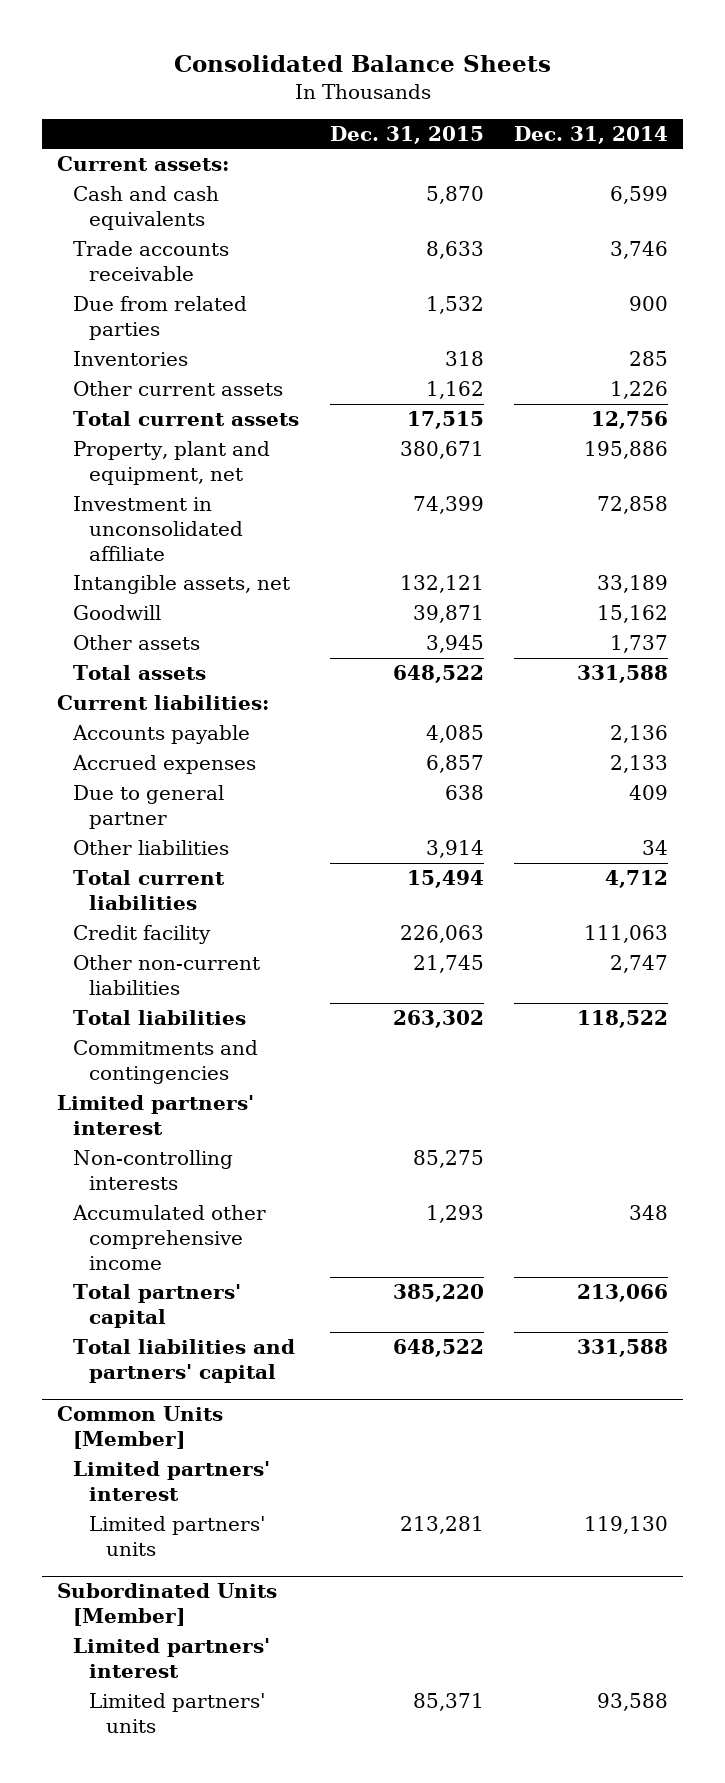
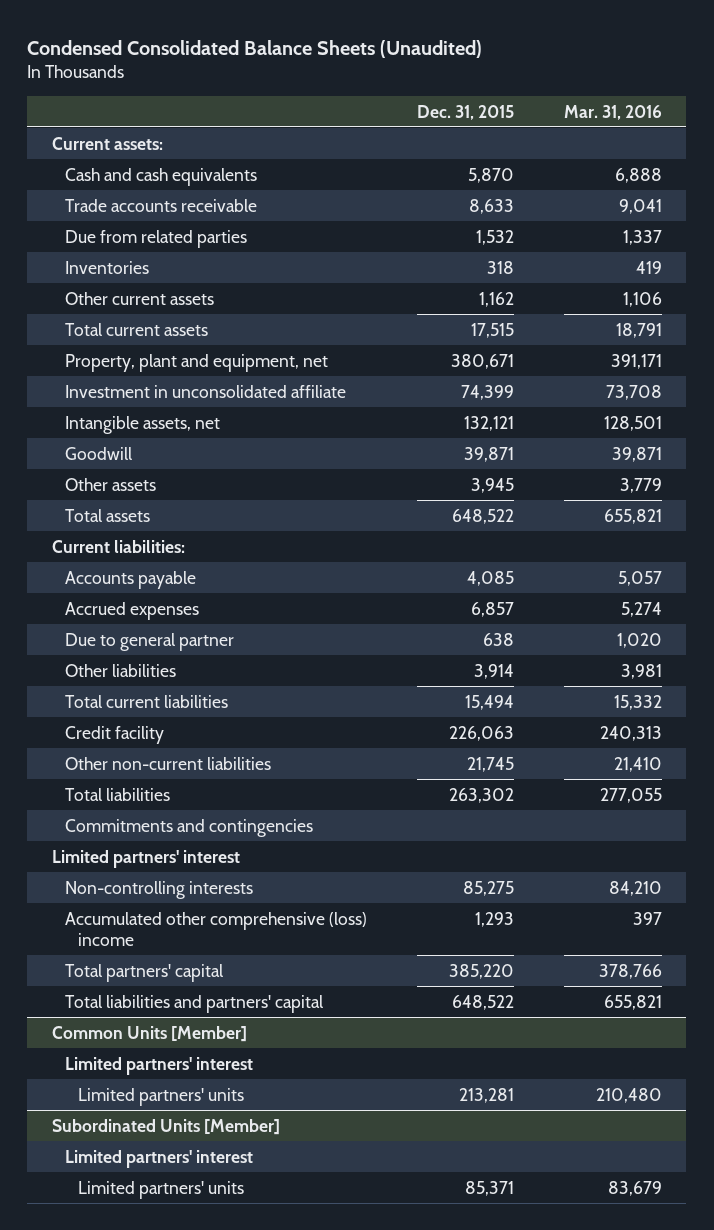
- Consolidated Balance Sheets
+ Condensed Consolidated Balance Sheets (Unaudited)
- | Dec. 31, 2015 | Dec. 31, 2014
+ | Dec. 31, 2015 | Mar. 31, 2016
- Accumulated other comprehensive income | 1,293 | 348
+ Accumulated other comprehensive (loss) income | 1,293 | 397

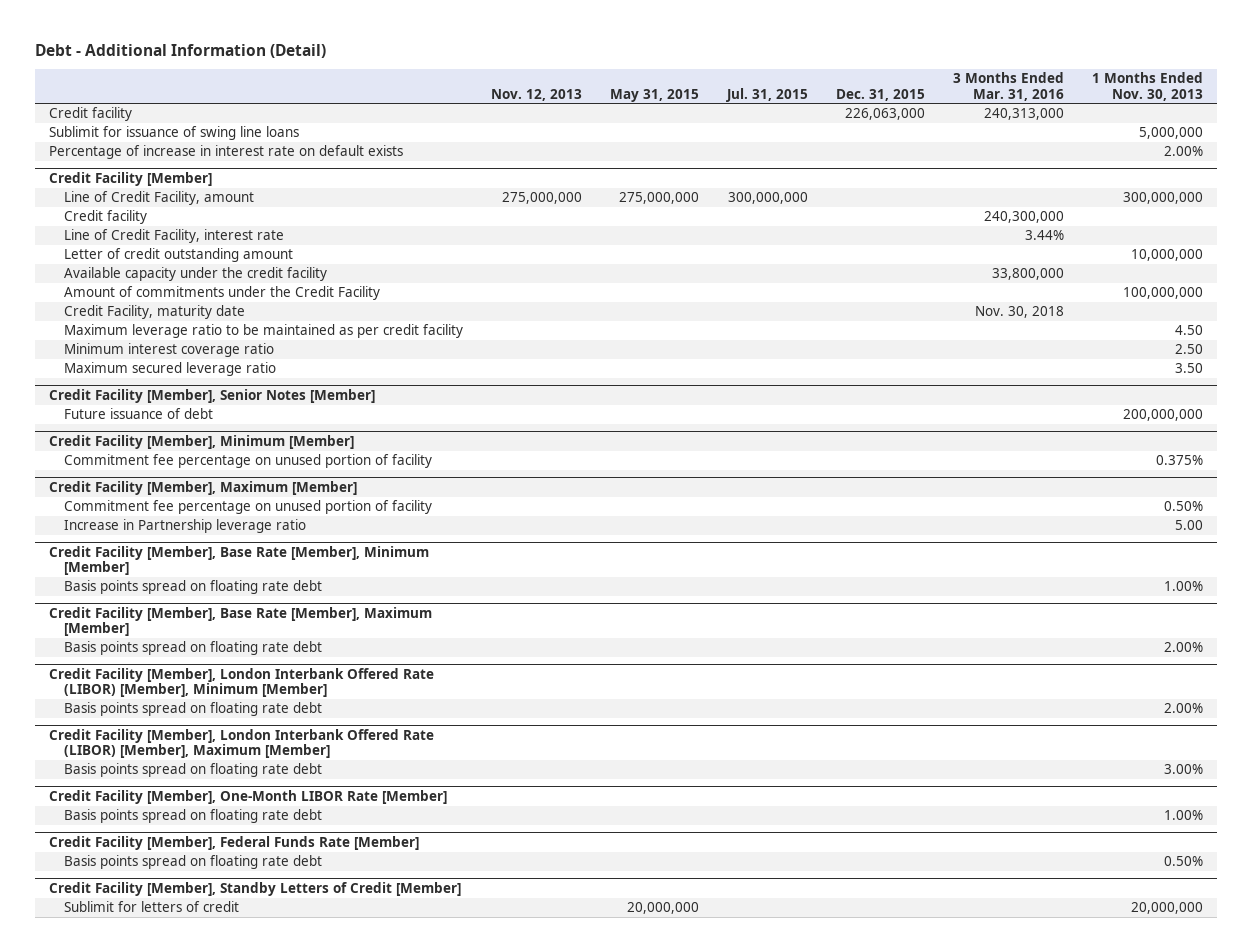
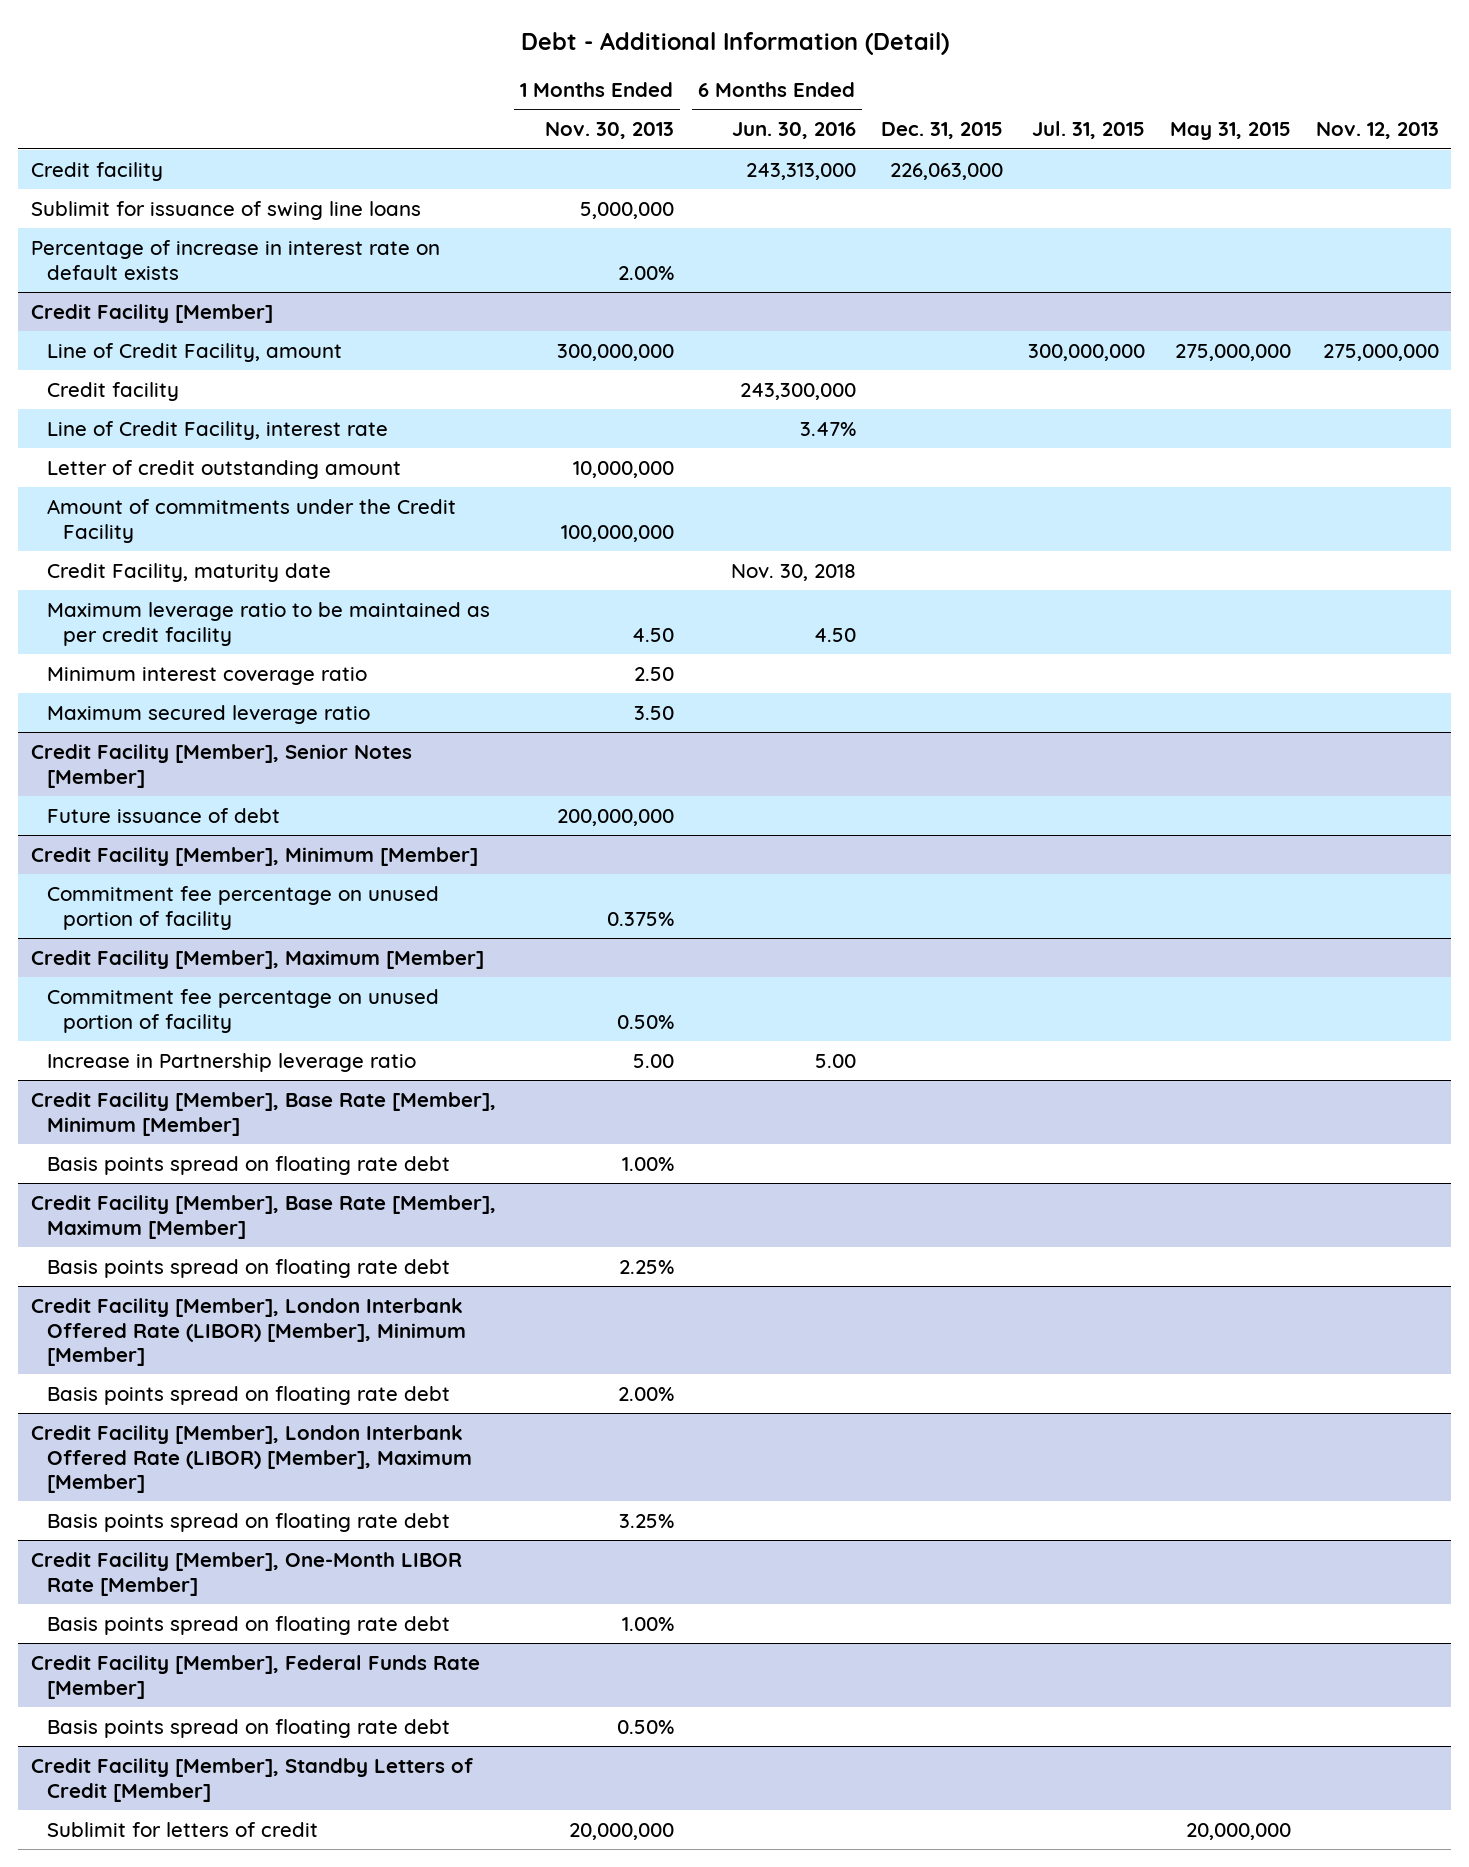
- | Nov. 12, 2013 | May 31, 2015 | Jul. 31, 2015 | Dec. 31, 2015 | 3 Months Ended Mar. 31, 2016 | 1 Months Ended Nov. 30, 2013
+ | 1 Months Ended Nov. 30, 2013 | 6 Months Ended Jun. 30, 2016 | Dec. 31, 2015 | Jul. 31, 2015 | May 31, 2015 | Nov. 12, 2013
@ Credit Facility [Member]
- Available capacity under the credit facility | | | | | 33,800,000 |
@ Credit Facility [Member], Base Rate [Member], Maximum [Member]
- Basis points spread on floating rate debt | | | | | | 2.00%
+ Basis points spread on floating rate debt | 2.25% | | | | |
@ Credit Facility [Member], London Interbank Offered Rate (LIBOR) [Member], Maximum [Member]
- Basis points spread on floating rate debt | | | | | | 3.00%
+ Basis points spread on floating rate debt | 3.25% | | | | |

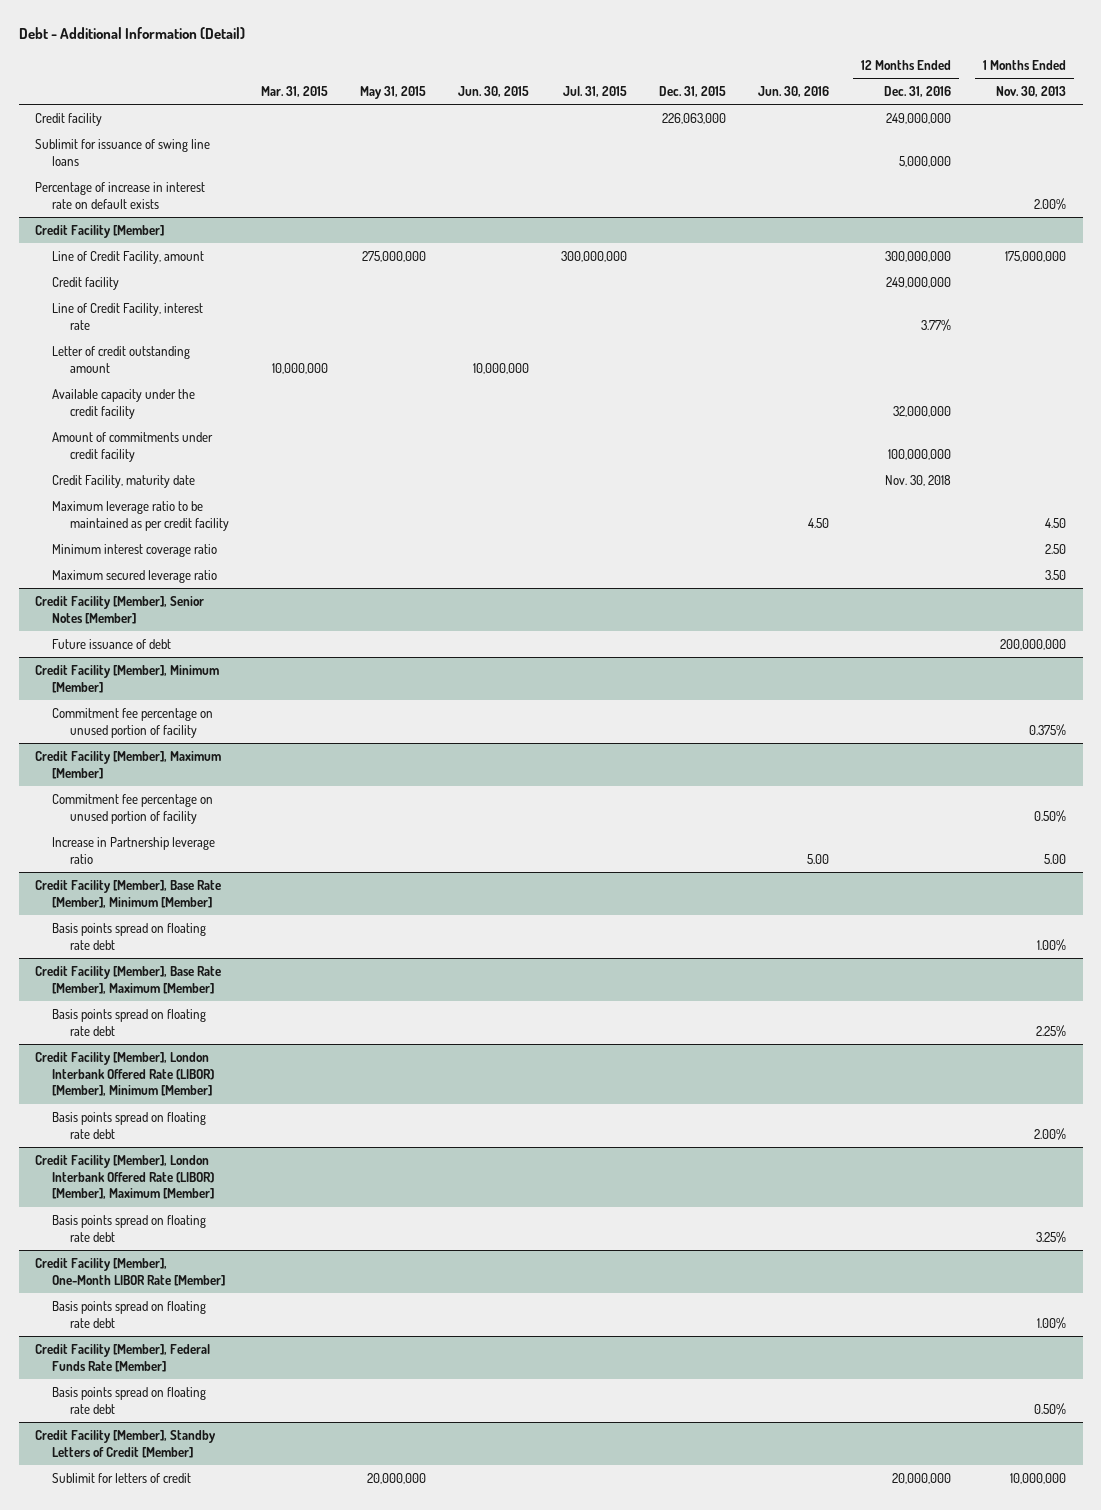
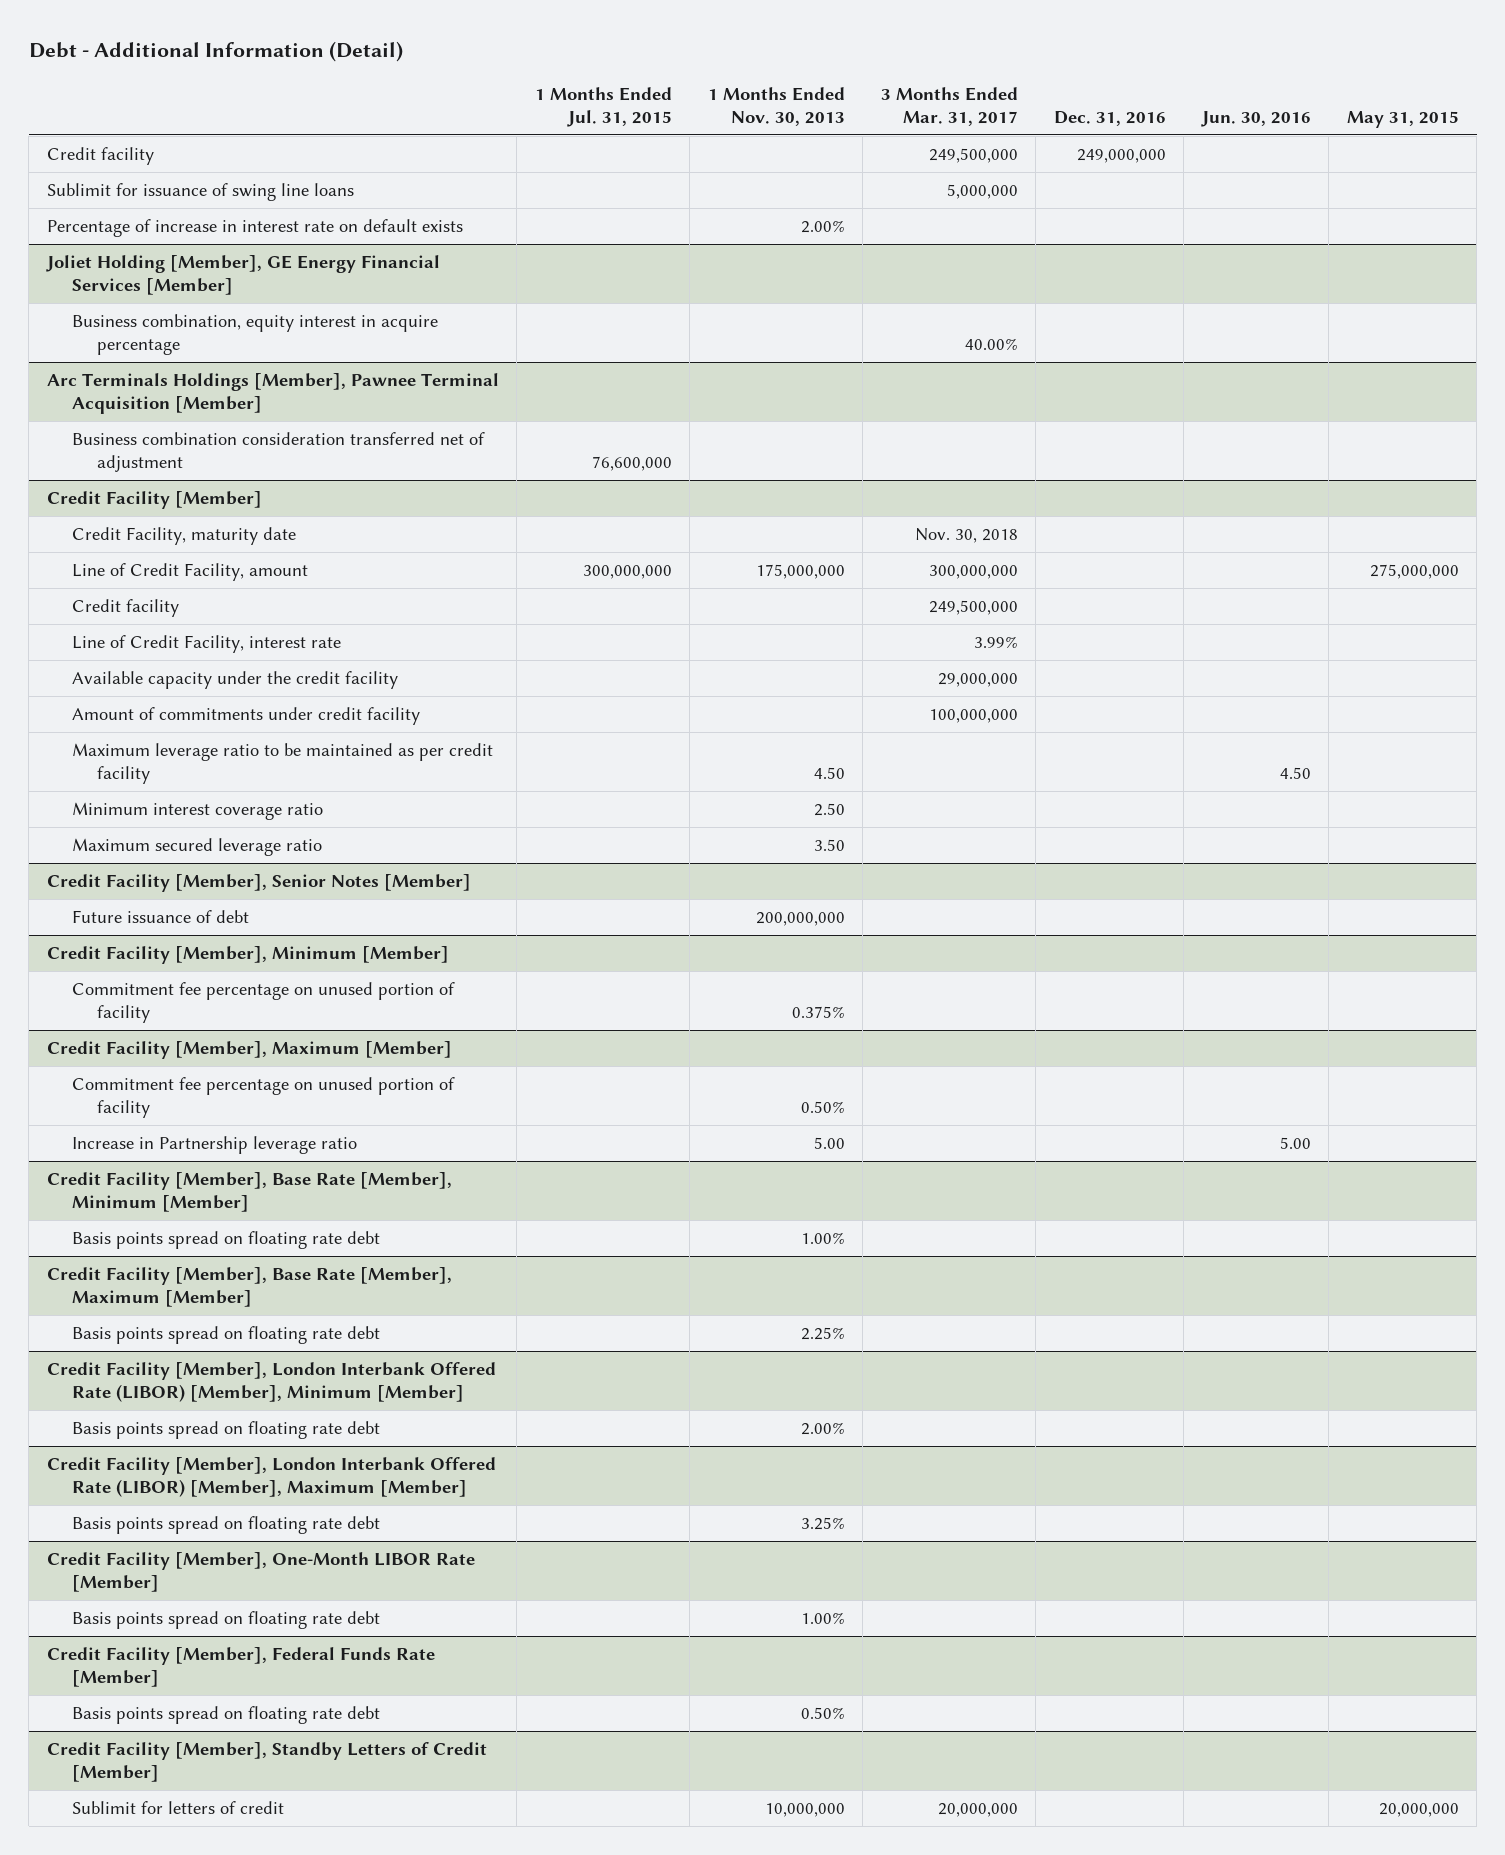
- | Mar. 31, 2015 | May 31, 2015 | Jun. 30, 2015 | Jul. 31, 2015 | Dec. 31, 2015 | Jun. 30, 2016 | 12 Months Ended Dec. 31, 2016 | 1 Months Ended Nov. 30, 2013
+ | 1 Months Ended Jul. 31, 2015 | 1 Months Ended Nov. 30, 2013 | 3 Months Ended Mar. 31, 2017 | Dec. 31, 2016 | Jun. 30, 2016 | May 31, 2015
+ Joliet Holding [Member], GE Energy Financial Services [Member]
+ Business combination, equity interest in acquire percentage | | | 40.00% | | |
+ Arc Terminals Holdings [Member], Pawnee Terminal Acquisition [Member]
+ Business combination consideration transferred net of adjustment | 76,600,000 | | | | |
@ Credit Facility [Member]
moved up: Credit Facility, maturity date | | | Nov. 30, 2018 | | |
- Letter of credit outstanding amount | 10,000,000 | | 10,000,000 | | | | |

